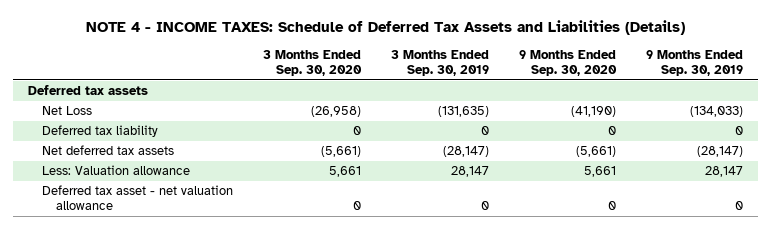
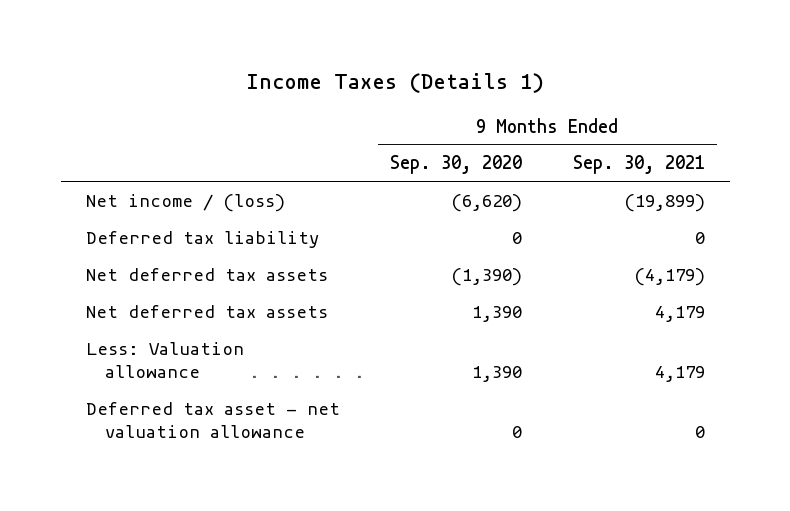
- NOTE 4 - INCOME TAXES: Schedule of Deferred Tax Assets and Liabilities (Details)
+ Income Taxes (Details 1)
- | 3 Months Ended Sep. 30, 2020 | 3 Months Ended Sep. 30, 2019 | 9 Months Ended Sep. 30, 2020 | 9 Months Ended Sep. 30, 2019
+ | 9 Months Ended Sep. 30, 2020 | 9 Months Ended Sep. 30, 2021
- Deferred tax assets
- Net Loss | (26,958) | (131,635) | (41,190) | (134,033)
+ Net income / (loss) | (6,620) | (19,899)
- Net deferred tax assets | (5,661) | (28,147) | (5,661) | (28,147)
- Less: Valuation allowance | 5,661 | 28,147 | 5,661 | 28,147
+ Net deferred tax assets | (1,390) | (4,179)
+ Net deferred tax assets | 1,390 | 4,179
+ Less: Valuation allowance | 1,390 | 4,179

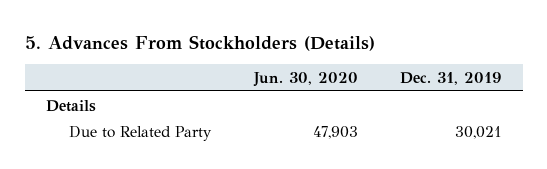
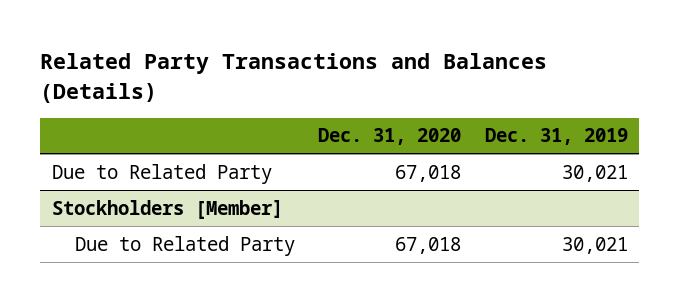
- 5. Advances From Stockholders (Details)
+ Related Party Transactions and Balances (Details)
- | Jun. 30, 2020 | Dec. 31, 2019
+ | Dec. 31, 2020 | Dec. 31, 2019
- Details
+ Stockholders [Member]
+ Due to Related Party | 67,018 | 30,021

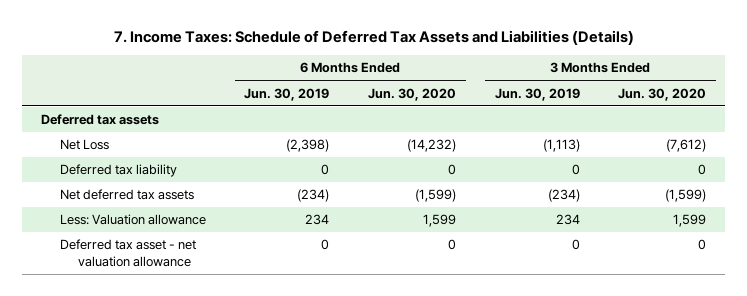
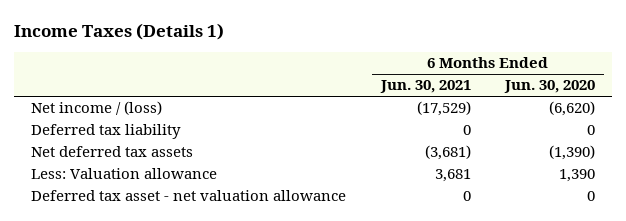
- 7. Income Taxes: Schedule of Deferred Tax Assets and Liabilities (Details)
+ Income Taxes (Details 1)
- | 6 Months Ended Jun. 30, 2019 | 6 Months Ended Jun. 30, 2020 | 3 Months Ended Jun. 30, 2019 | 3 Months Ended Jun. 30, 2020
+ | 6 Months Ended Jun. 30, 2021 | 6 Months Ended Jun. 30, 2020
- Deferred tax assets
- Net Loss | (2,398) | (14,232) | (1,113) | (7,612)
+ Net income / (loss) | (17,529) | (6,620)
- Net deferred tax assets | (234) | (1,599) | (234) | (1,599)
- Less: Valuation allowance | 234 | 1,599 | 234 | 1,599
+ Net deferred tax assets | (3,681) | (1,390)
+ Less: Valuation allowance | 3,681 | 1,390

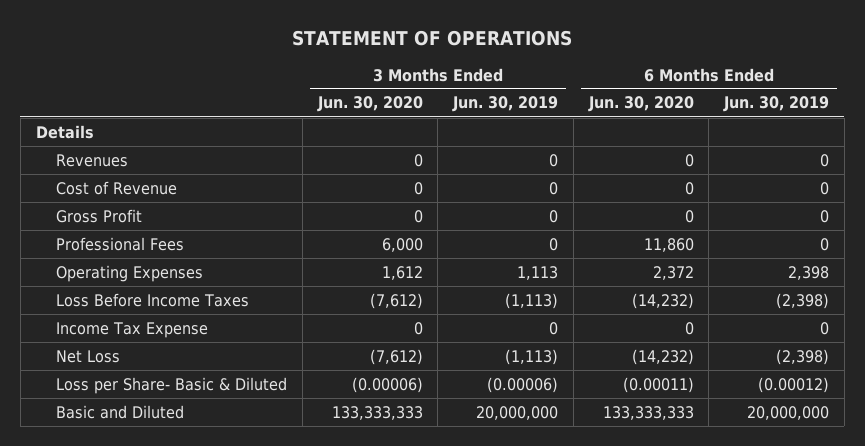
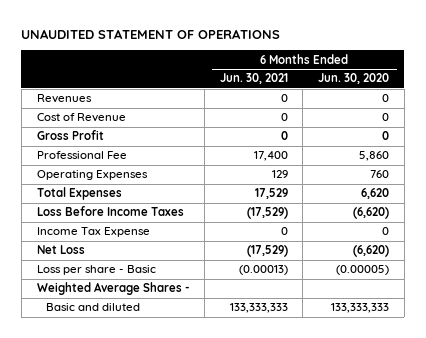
- STATEMENT OF OPERATIONS
+ UNAUDITED STATEMENT OF OPERATIONS
- | 3 Months Ended Jun. 30, 2020 | 3 Months Ended Jun. 30, 2019 | 6 Months Ended Jun. 30, 2020 | 6 Months Ended Jun. 30, 2019
+ | 6 Months Ended Jun. 30, 2021 | 6 Months Ended Jun. 30, 2020
- Details
- Professional Fees | 6,000 | 0 | 11,860 | 0
- Operating Expenses | 1,612 | 1,113 | 2,372 | 2,398
- Loss Before Income Taxes | (7,612) | (1,113) | (14,232) | (2,398)
+ Professional Fee | 17,400 | 5,860
+ Operating Expenses | 129 | 760
+ Total Expenses | 17,529 | 6,620
+ Loss Before Income Taxes | (17,529) | (6,620)
- Net Loss | (7,612) | (1,113) | (14,232) | (2,398)
- Loss per Share- Basic & Diluted | (0.00006) | (0.00006) | (0.00011) | (0.00012)
- Basic and Diluted | 133,333,333 | 20,000,000 | 133,333,333 | 20,000,000
+ Net Loss | (17,529) | (6,620)
+ Loss per share - Basic | (0.00013) | (0.00005)
+ Weighted Average Shares -
+ Basic and diluted | 133,333,333 | 133,333,333

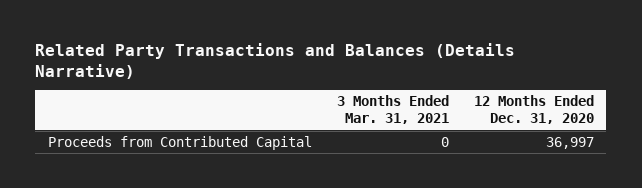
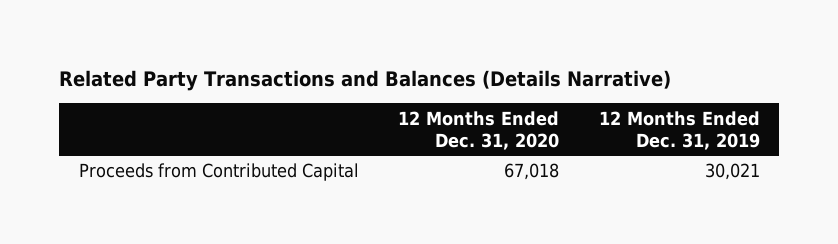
- | 3 Months Ended Mar. 31, 2021 | 12 Months Ended Dec. 31, 2020
+ | 12 Months Ended Dec. 31, 2020 | 12 Months Ended Dec. 31, 2019
- Proceeds from Contributed Capital | 0 | 36,997
+ Proceeds from Contributed Capital | 67,018 | 30,021

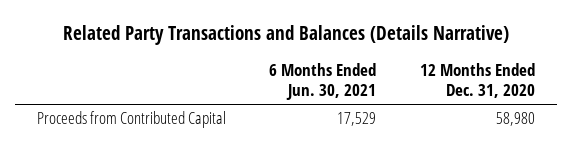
- | 12 Months Ended Dec. 31, 2020 | 12 Months Ended Dec. 31, 2019
+ | 6 Months Ended Jun. 30, 2021 | 12 Months Ended Dec. 31, 2020
- Proceeds from Contributed Capital | 67,018 | 30,021
+ Proceeds from Contributed Capital | 17,529 | 58,980

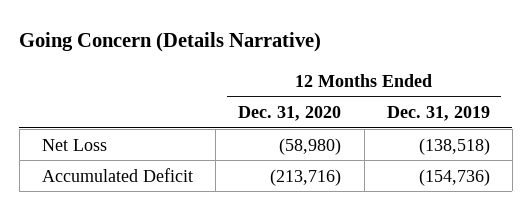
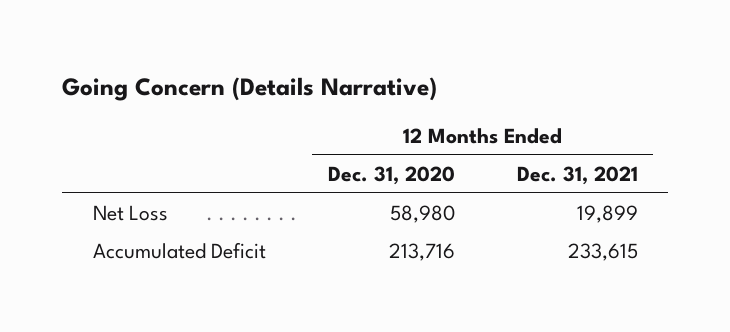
- | 12 Months Ended Dec. 31, 2020 | 12 Months Ended Dec. 31, 2019
+ | 12 Months Ended Dec. 31, 2020 | 12 Months Ended Dec. 31, 2021
- Net Loss | (58,980) | (138,518)
- Accumulated Deficit | (213,716) | (154,736)
+ Net Loss | 58,980 | 19,899
+ Accumulated Deficit | 213,716 | 233,615

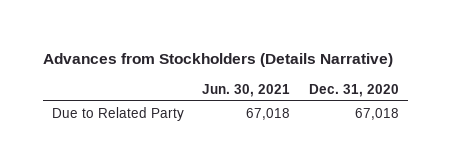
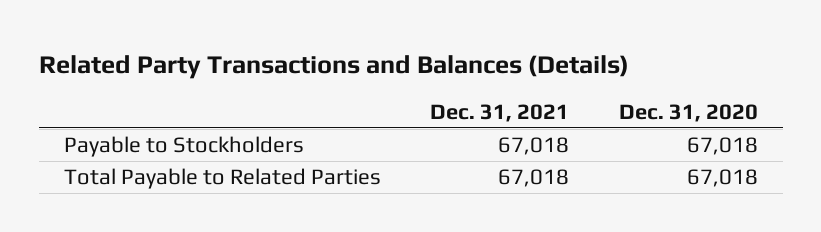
- Advances from Stockholders (Details Narrative)
+ Related Party Transactions and Balances (Details)
- | Jun. 30, 2021 | Dec. 31, 2020
+ | Dec. 31, 2021 | Dec. 31, 2020
- Due to Related Party | 67,018 | 67,018
+ Payable to Stockholders | 67,018 | 67,018
+ Total Payable to Related Parties | 67,018 | 67,018

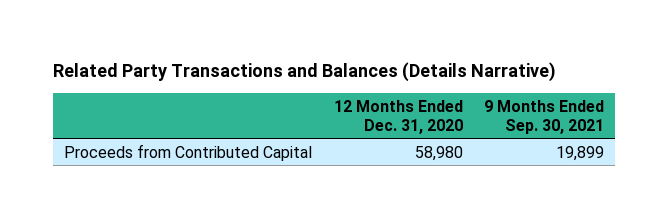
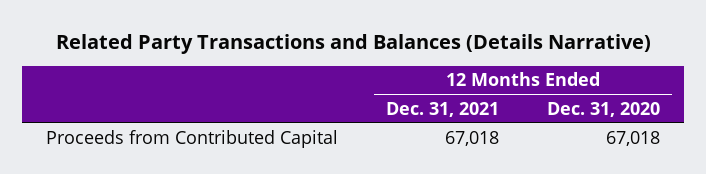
- | 12 Months Ended Dec. 31, 2020 | 9 Months Ended Sep. 30, 2021
+ | 12 Months Ended Dec. 31, 2021 | 12 Months Ended Dec. 31, 2020
- Proceeds from Contributed Capital | 58,980 | 19,899
+ Proceeds from Contributed Capital | 67,018 | 67,018

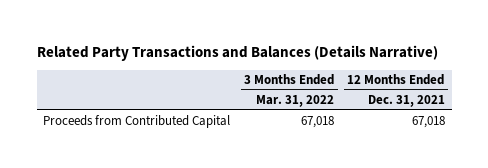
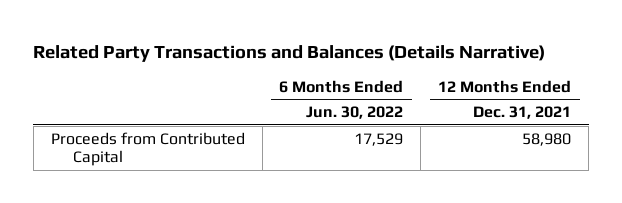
- | 3 Months Ended Mar. 31, 2022 | 12 Months Ended Dec. 31, 2021
+ | 6 Months Ended Jun. 30, 2022 | 12 Months Ended Dec. 31, 2021
- Proceeds from Contributed Capital | 67,018 | 67,018
+ Proceeds from Contributed Capital | 17,529 | 58,980

